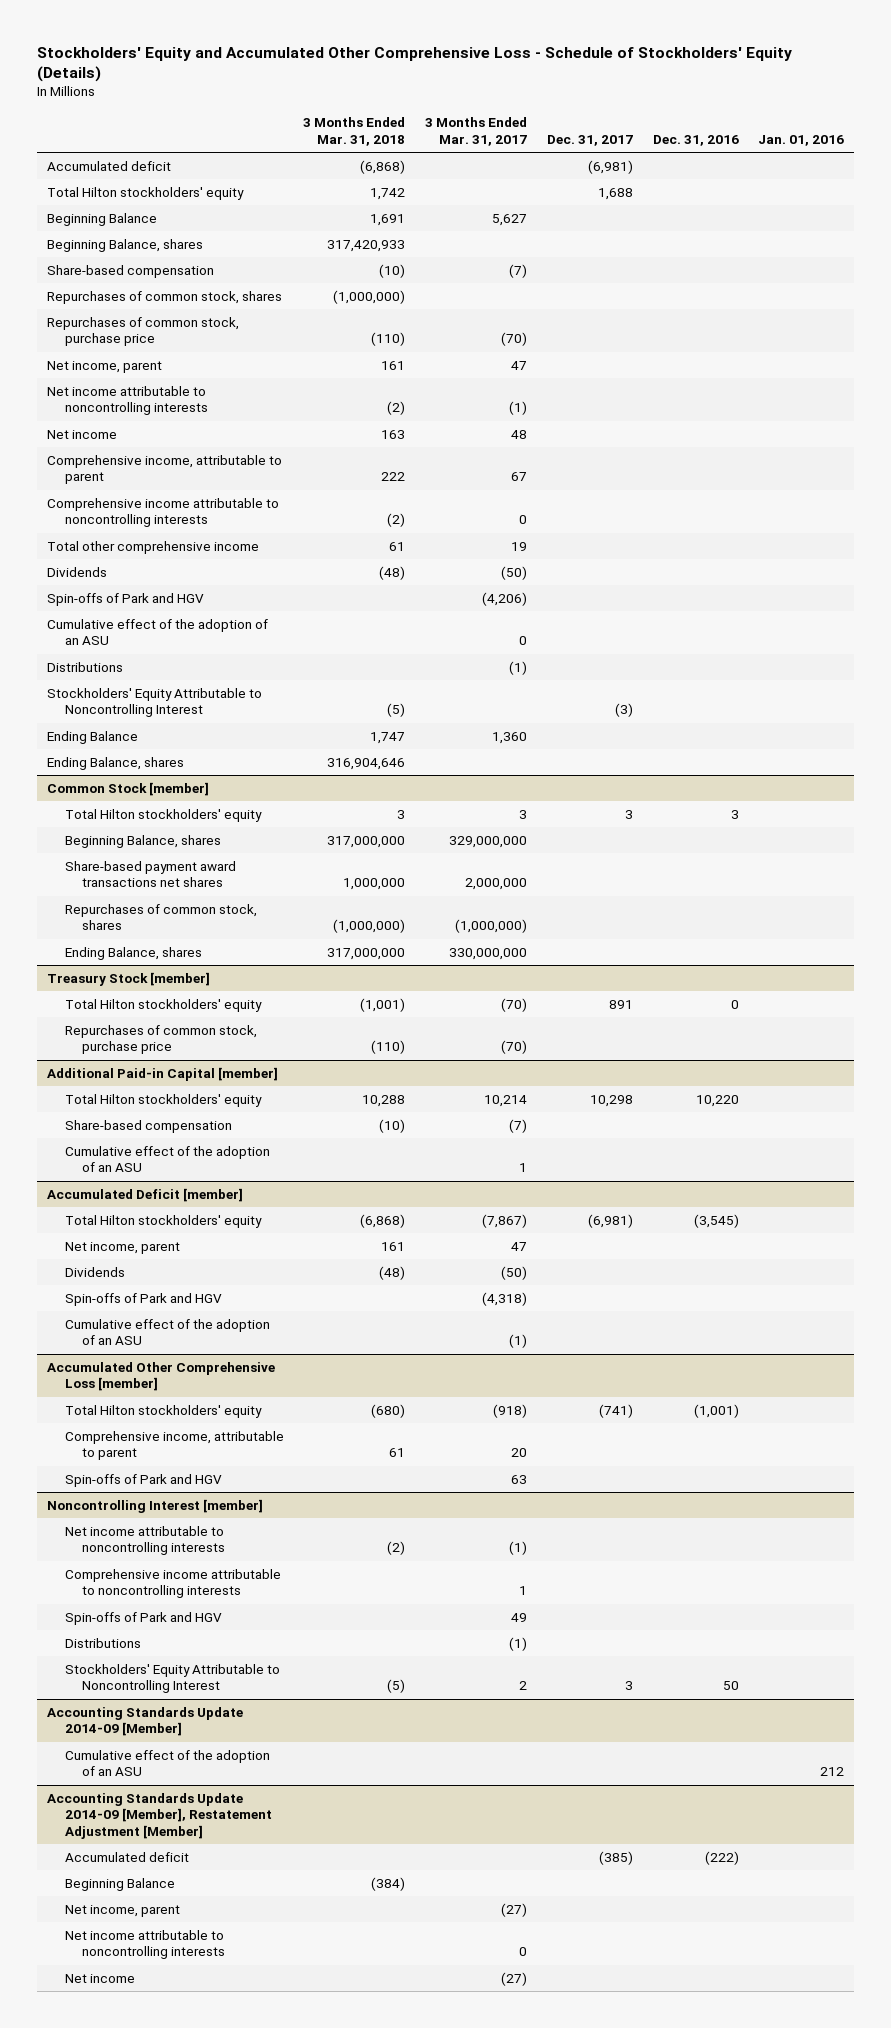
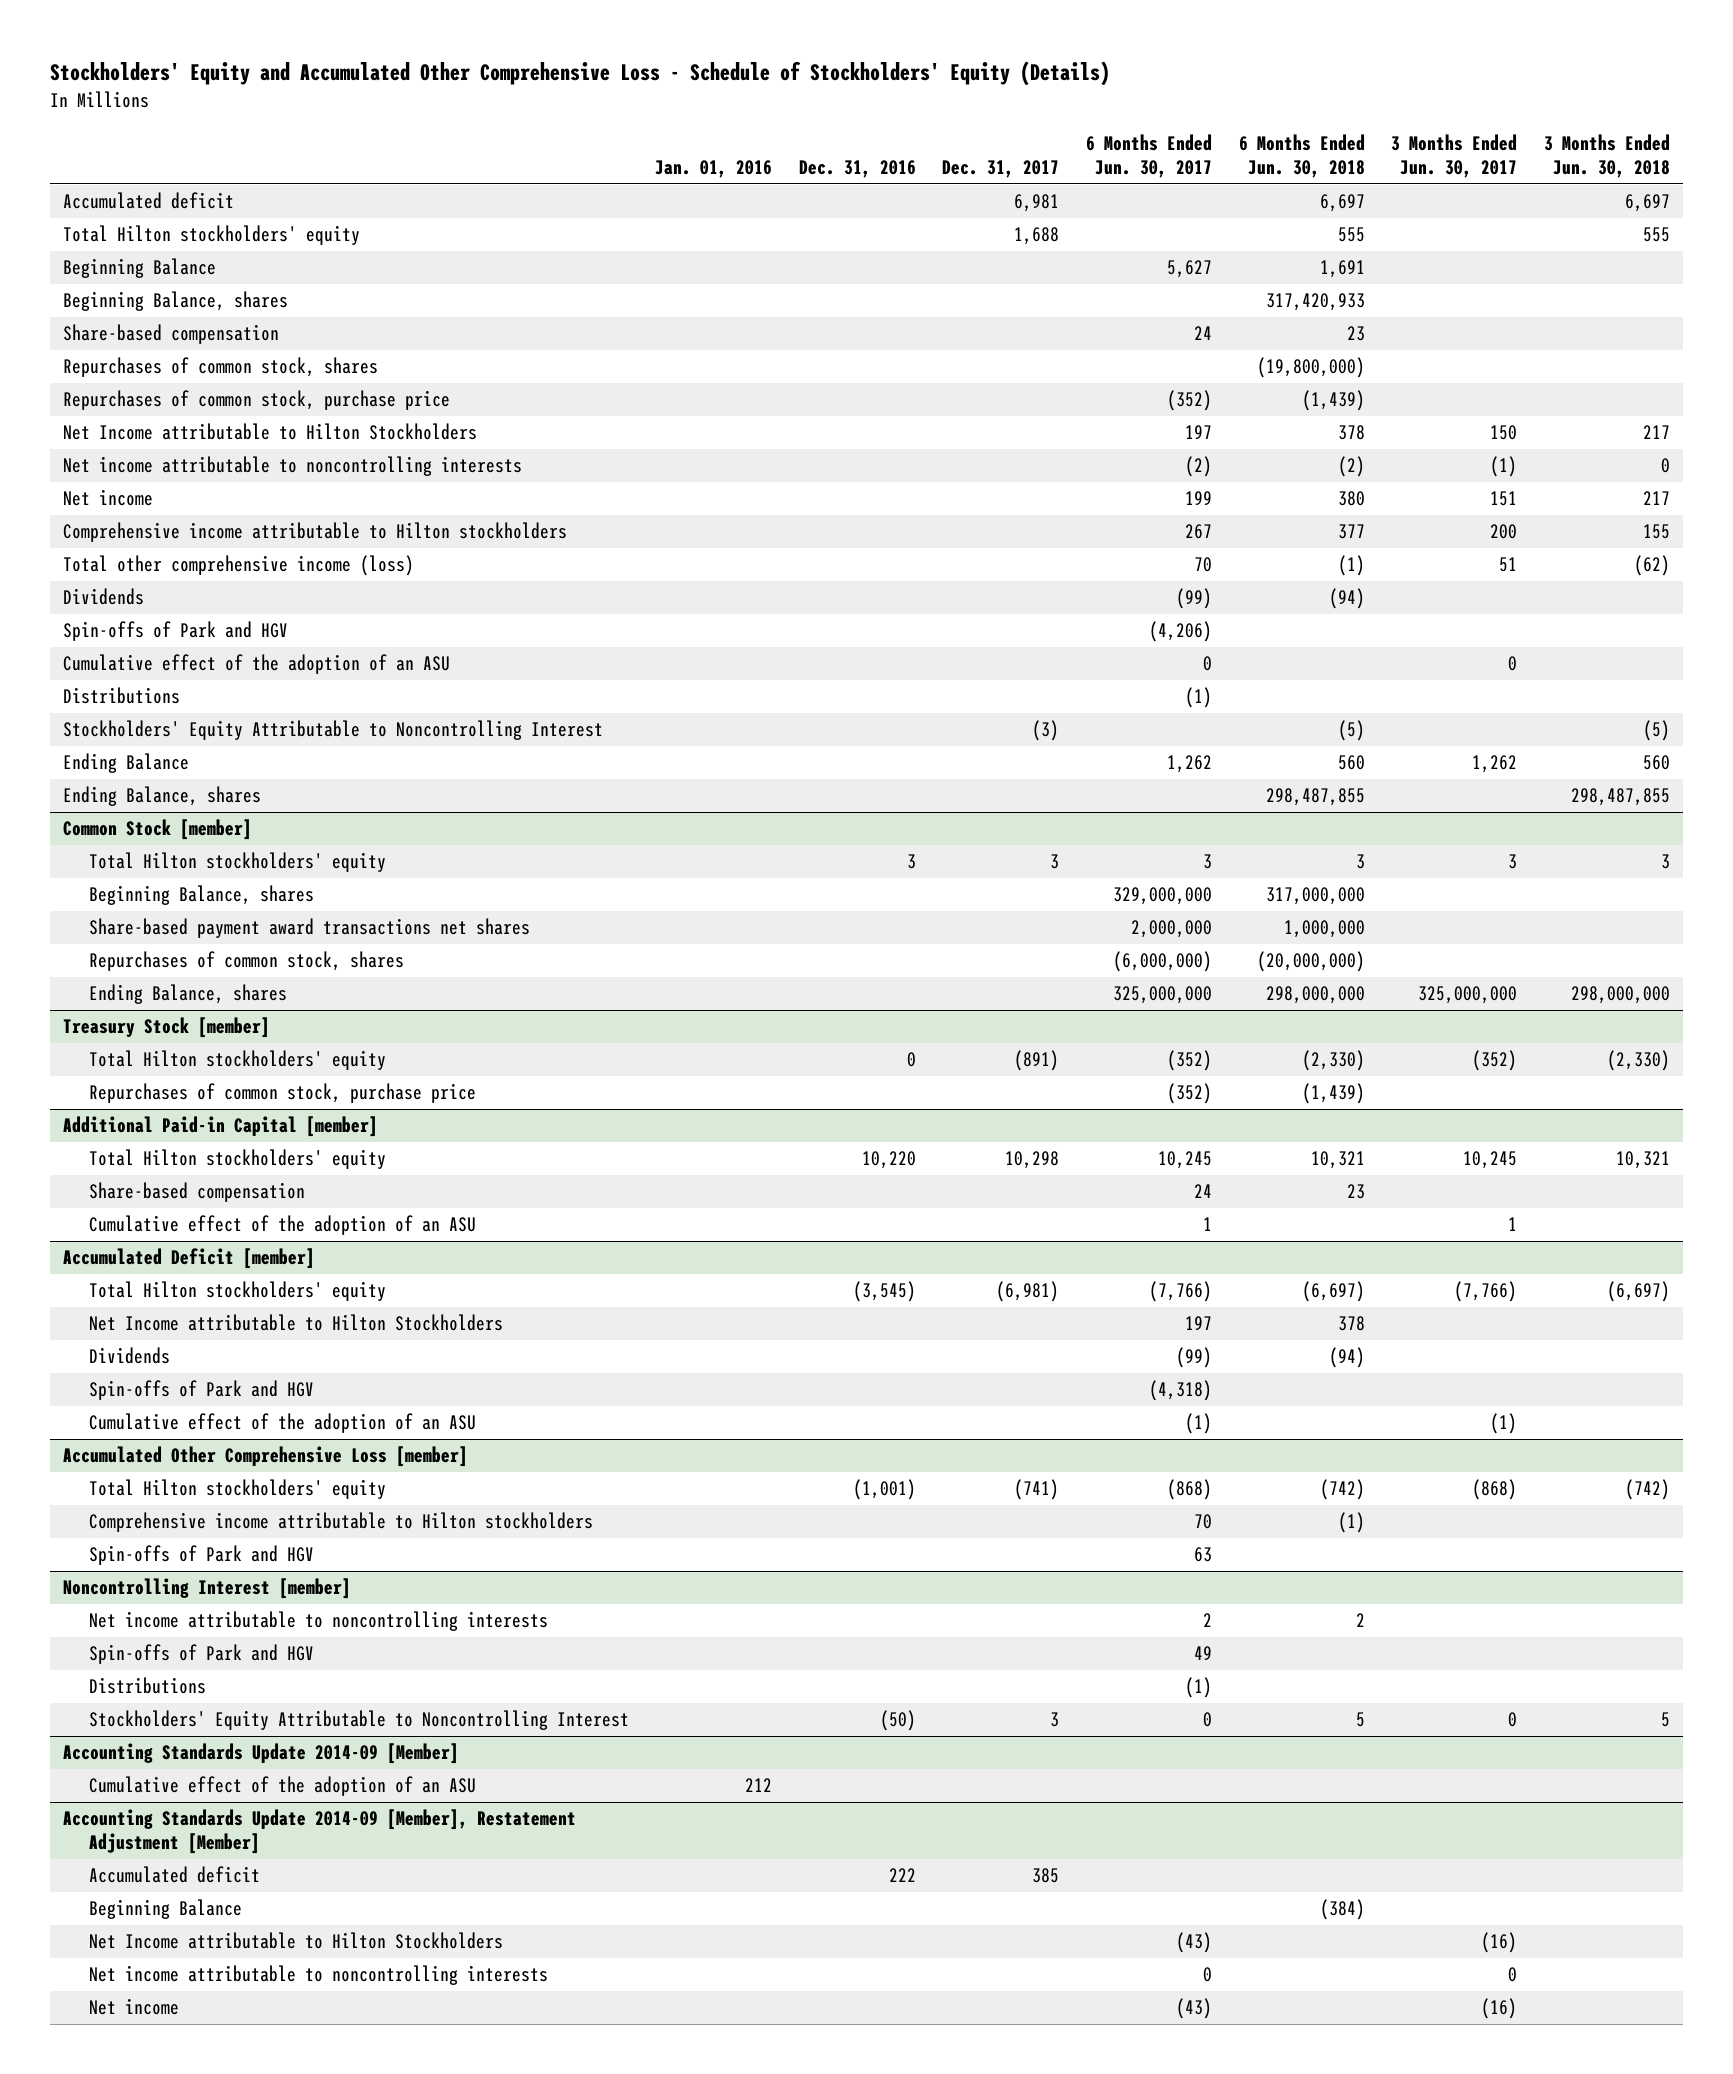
- | 3 Months Ended Mar. 31, 2018 | 3 Months Ended Mar. 31, 2017 | Dec. 31, 2017 | Dec. 31, 2016 | Jan. 01, 2016
+ | Jan. 01, 2016 | Dec. 31, 2016 | Dec. 31, 2017 | 6 Months Ended Jun. 30, 2017 | 6 Months Ended Jun. 30, 2018 | 3 Months Ended Jun. 30, 2017 | 3 Months Ended Jun. 30, 2018
- Accumulated deficit | (6,868) | | (6,981) | |
+ Accumulated deficit | | | 6,981 | | 6,697 | | 6,697
- Net income, parent | 161 | 47 | | |
+ Net Income attributable to Hilton Stockholders | | | | 197 | 378 | 150 | 217
- Comprehensive income, attributable to parent | 222 | 67 | | |
- Comprehensive income attributable to noncontrolling interests | (2) | 0 | | |
- Total other comprehensive income | 61 | 19 | | |
+ Comprehensive income attributable to Hilton stockholders | | | | 267 | 377 | 200 | 155
+ Total other comprehensive income (loss) | | | | 70 | (1) | 51 | (62)
@ Treasury Stock [member]
- Total Hilton stockholders' equity | (1,001) | (70) | 891 | 0 |
+ Total Hilton stockholders' equity | | 0 | (891) | (352) | (2,330) | (352) | (2,330)
@ Accumulated Deficit [member]
- Net income, parent | 161 | 47 | | |
+ Net Income attributable to Hilton Stockholders | | | | 197 | 378 | |
@ Accumulated Other Comprehensive Loss [member]
- Comprehensive income, attributable to parent | 61 | 20 | | |
+ Comprehensive income attributable to Hilton stockholders | | | | 70 | (1) | |
@ Noncontrolling Interest [member]
- Comprehensive income attributable to noncontrolling interests | | 1 | | |
- Stockholders' Equity Attributable to Noncontrolling Interest | (5) | 2 | 3 | 50 |
+ Stockholders' Equity Attributable to Noncontrolling Interest | | (50) | 3 | 0 | 5 | 0 | 5
@ Accounting Standards Update 2014-09 [Member], Restatement Adjustment [Member]
- Accumulated deficit | | | (385) | (222) |
+ Accumulated deficit | | 222 | 385 | | | |
- Net income, parent | | (27) | | |
+ Net Income attributable to Hilton Stockholders | | | | (43) | | (16) |

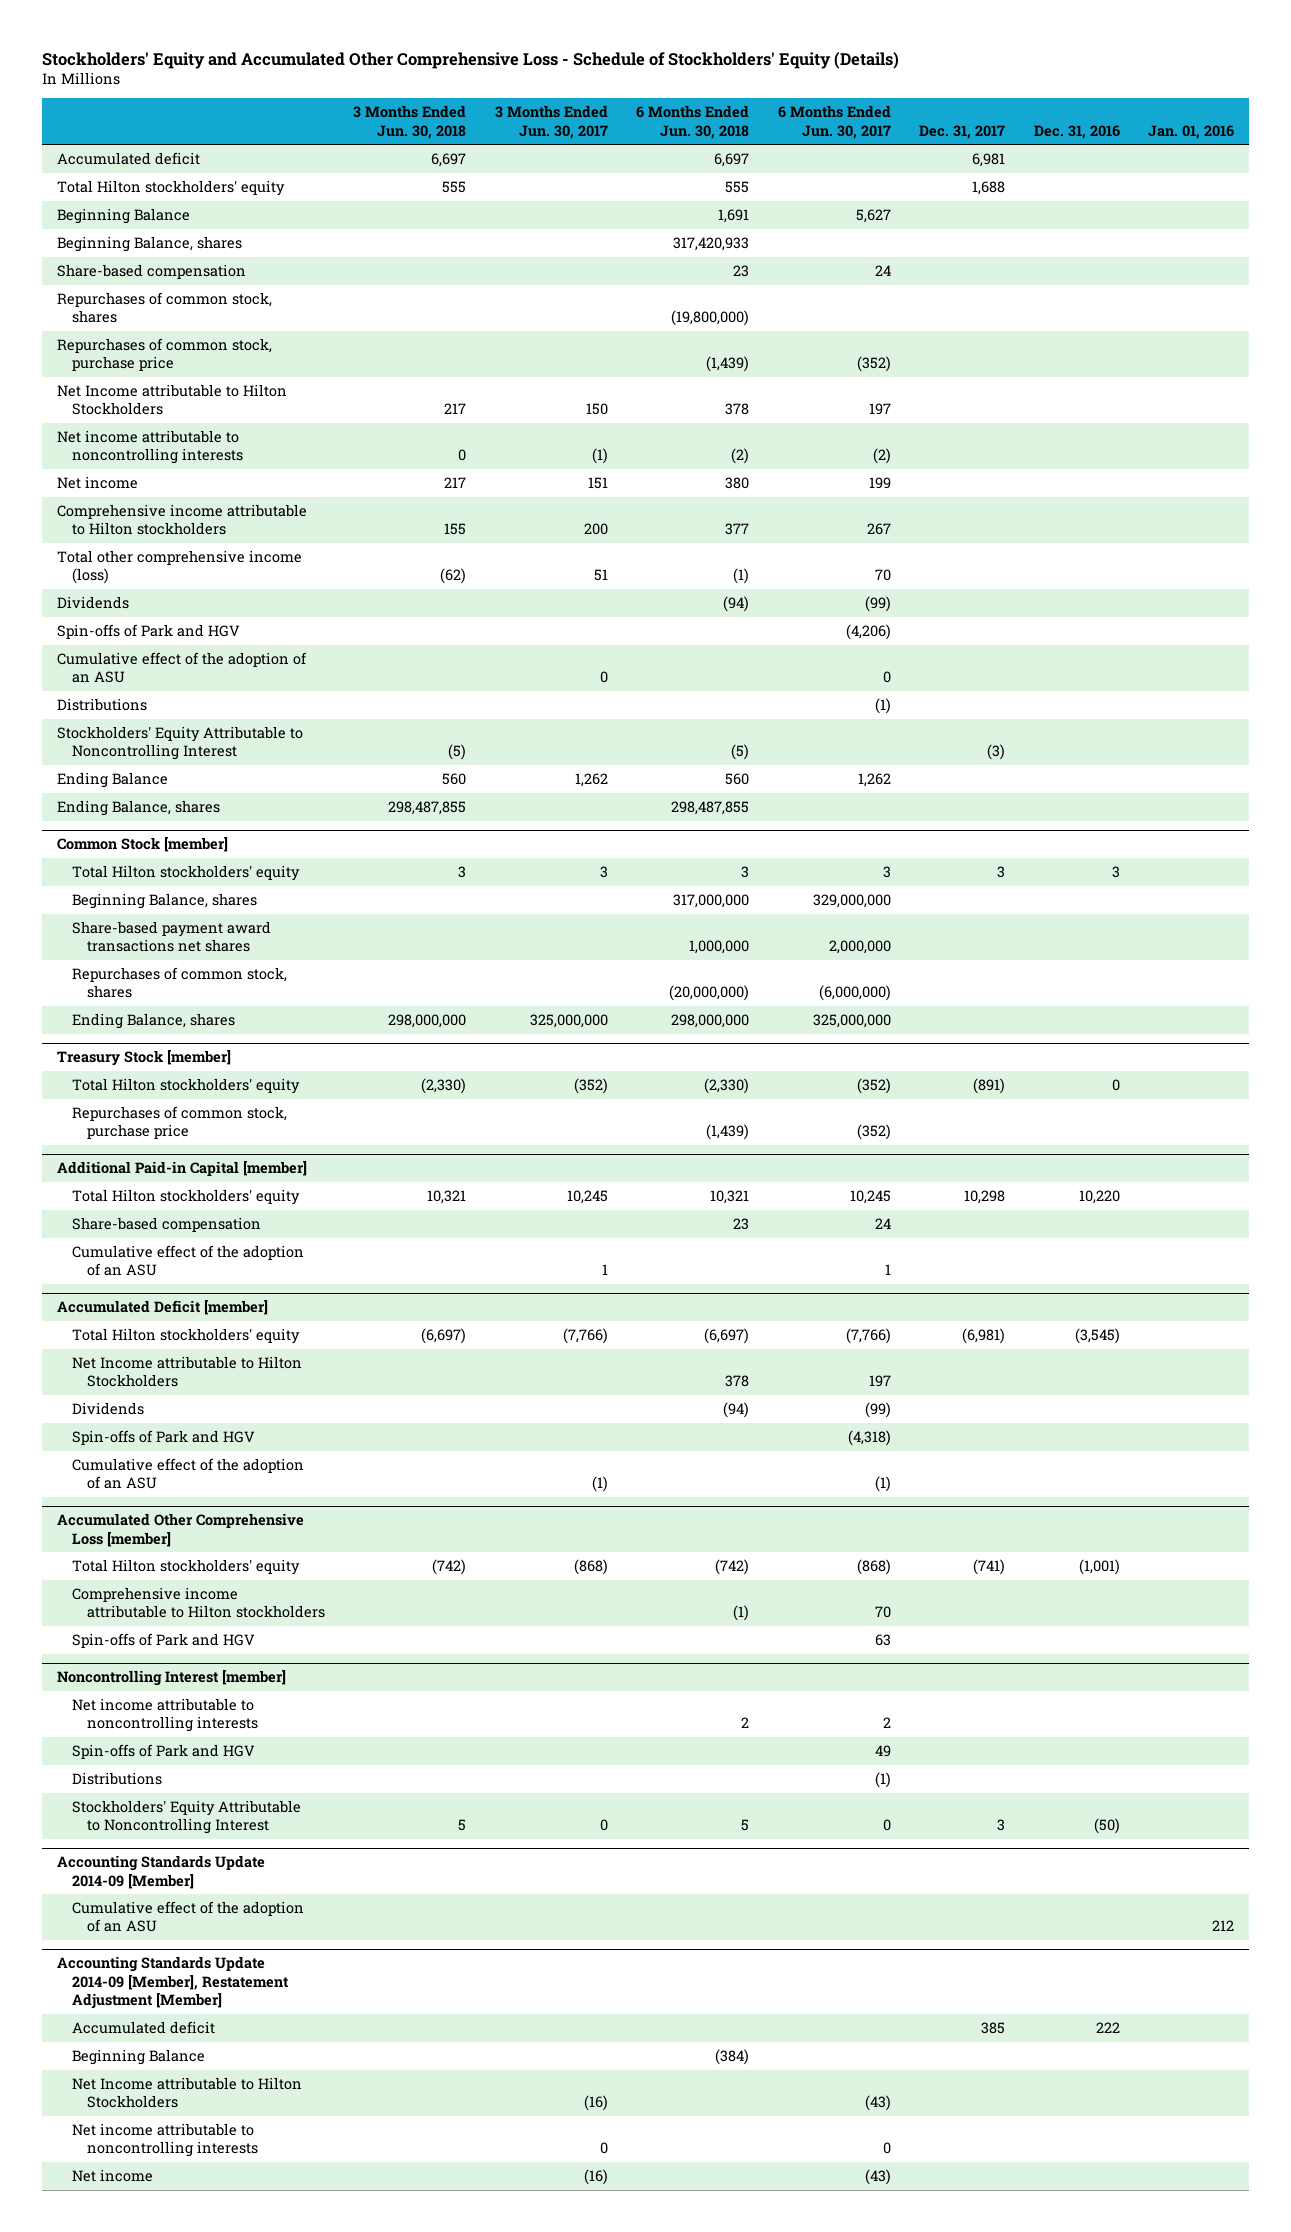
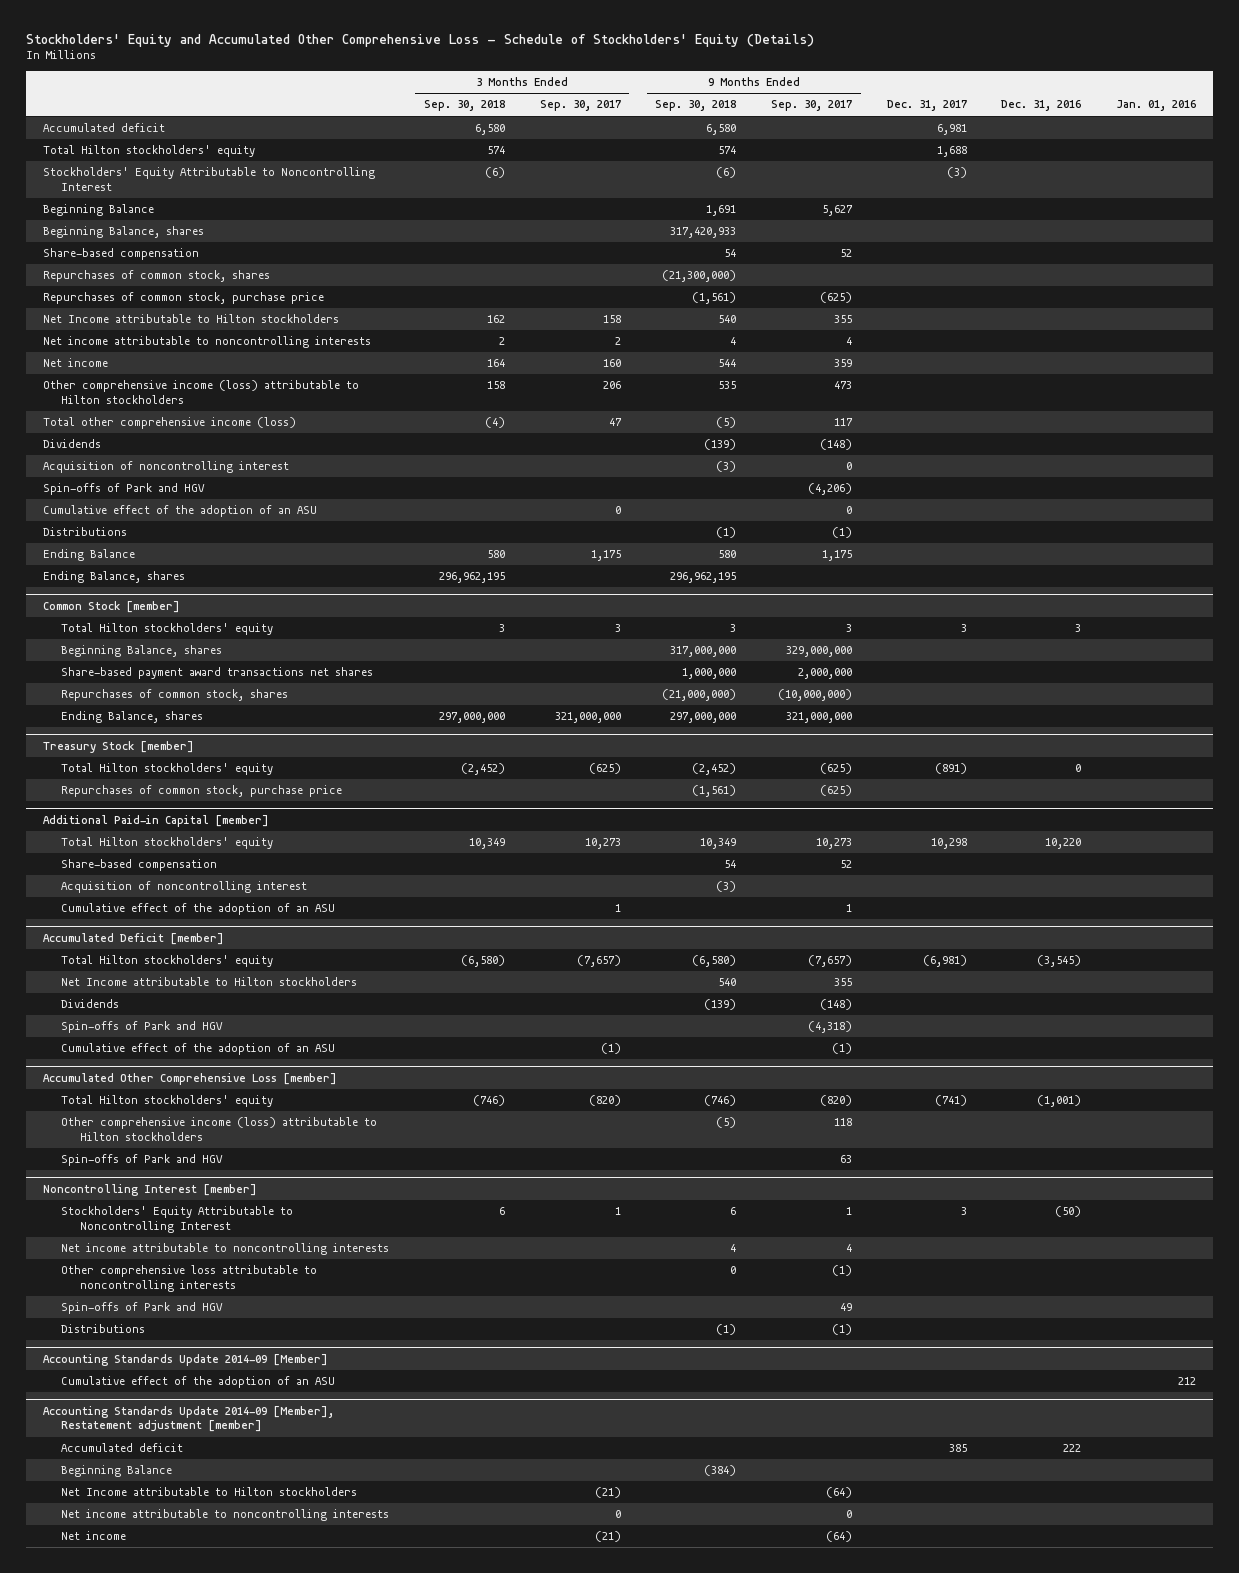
- | 3 Months Ended Jun. 30, 2018 | 3 Months Ended Jun. 30, 2017 | 6 Months Ended Jun. 30, 2018 | 6 Months Ended Jun. 30, 2017 | Dec. 31, 2017 | Dec. 31, 2016 | Jan. 01, 2016
+ | 3 Months Ended Sep. 30, 2018 | 3 Months Ended Sep. 30, 2017 | 9 Months Ended Sep. 30, 2018 | 9 Months Ended Sep. 30, 2017 | Dec. 31, 2017 | Dec. 31, 2016 | Jan. 01, 2016
moved up: Stockholders' Equity Attributable to Noncontrolling Interest | (6) | | (6) | | (3) | |
- Net Income attributable to Hilton Stockholders | 217 | 150 | 378 | 197 | | |
+ Net Income attributable to Hilton stockholders | 162 | 158 | 540 | 355 | | |
- Comprehensive income attributable to Hilton stockholders | 155 | 200 | 377 | 267 | | |
+ Other comprehensive income (loss) attributable to Hilton stockholders | 158 | 206 | 535 | 473 | | |
+ Acquisition of noncontrolling interest | | | (3) | 0 | | |
@ Additional Paid-in Capital [member]
+ Acquisition of noncontrolling interest | | | (3) | | | |
@ Accumulated Deficit [member]
- Net Income attributable to Hilton Stockholders | | | 378 | 197 | | |
+ Net Income attributable to Hilton stockholders | | | 540 | 355 | | |
@ Accumulated Other Comprehensive Loss [member]
- Comprehensive income attributable to Hilton stockholders | | | (1) | 70 | | |
+ Other comprehensive income (loss) attributable to Hilton stockholders | | | (5) | 118 | | |
@ Noncontrolling Interest [member]
moved up: Stockholders' Equity Attributable to Noncontrolling Interest | 6 | 1 | 6 | 1 | 3 | (50) |
+ Other comprehensive loss attributable to noncontrolling interests | | | 0 | (1) | | |
- Accounting Standards Update 2014-09 [Member], Restatement Adjustment [Member]
+ Accounting Standards Update 2014-09 [Member], Restatement adjustment [member]
- Net Income attributable to Hilton Stockholders | | (16) | | (43) | | |
+ Net Income attributable to Hilton stockholders | | (21) | | (64) | | |

